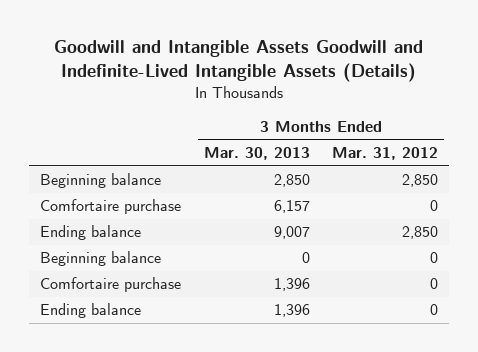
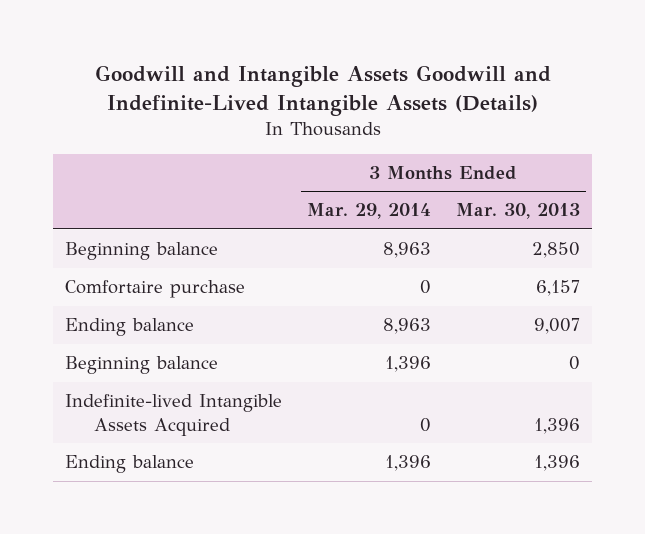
- | 3 Months Ended Mar. 30, 2013 | 3 Months Ended Mar. 31, 2012
+ | 3 Months Ended Mar. 29, 2014 | 3 Months Ended Mar. 30, 2013
- Comfortaire purchase | 1,396 | 0
+ Indefinite-lived Intangible Assets Acquired | 0 | 1,396

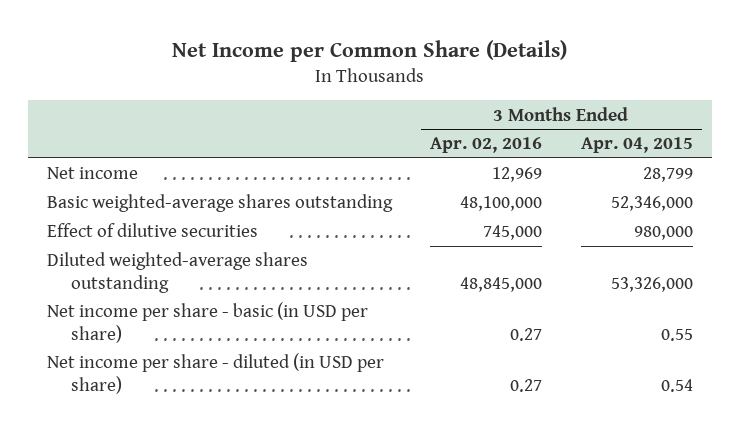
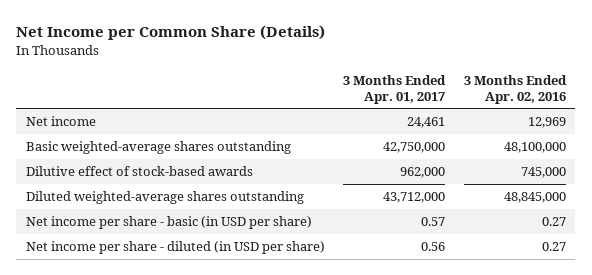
- | 3 Months Ended Apr. 02, 2016 | 3 Months Ended Apr. 04, 2015
+ | 3 Months Ended Apr. 01, 2017 | 3 Months Ended Apr. 02, 2016
- Effect of dilutive securities | 745,000 | 980,000
+ Dilutive effect of stock-based awards | 962,000 | 745,000

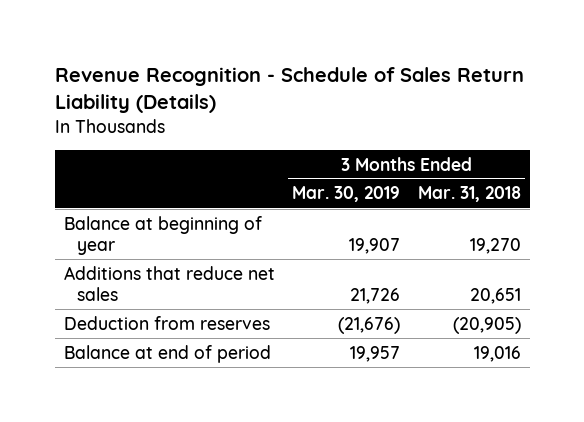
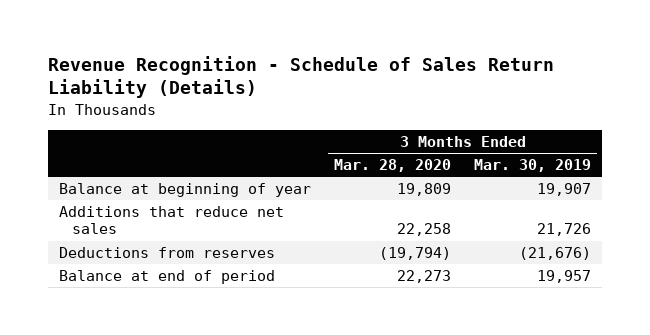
- | 3 Months Ended Mar. 30, 2019 | 3 Months Ended Mar. 31, 2018
+ | 3 Months Ended Mar. 28, 2020 | 3 Months Ended Mar. 30, 2019
- Deduction from reserves | (21,676) | (20,905)
+ Deductions from reserves | (19,794) | (21,676)

